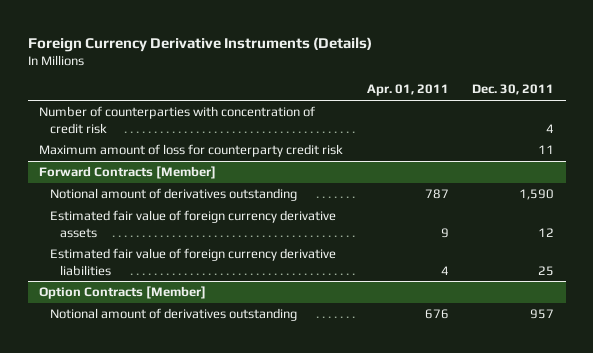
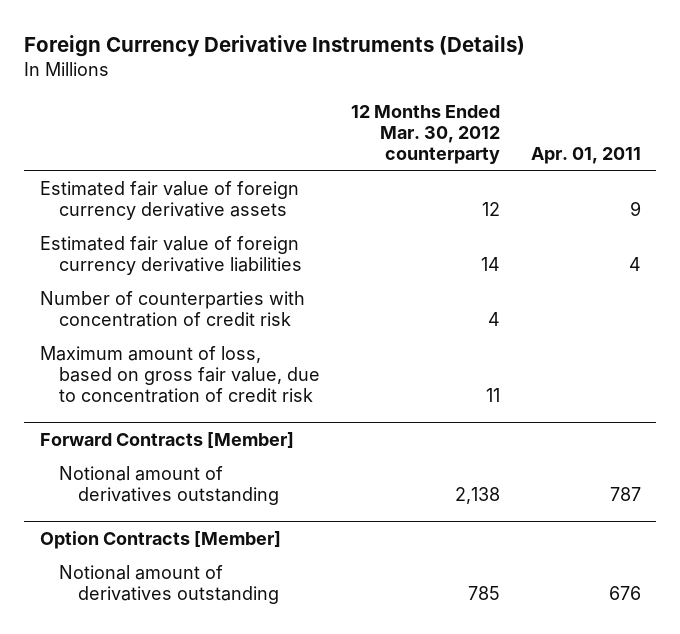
- | Apr. 01, 2011 | Dec. 30, 2011
+ | 12 Months Ended Mar. 30, 2012 counterparty | Apr. 01, 2011
+ Estimated fair value of foreign currency derivative assets | 12 | 9
+ Estimated fair value of foreign currency derivative liabilities | 14 | 4
- Maximum amount of loss for counterparty credit risk | | 11
+ Maximum amount of loss, based on gross fair value, due to concentration of credit risk | 11 |
@ Forward Contracts [Member]
- Estimated fair value of foreign currency derivative assets | 9 | 12
- Estimated fair value of foreign currency derivative liabilities | 4 | 25

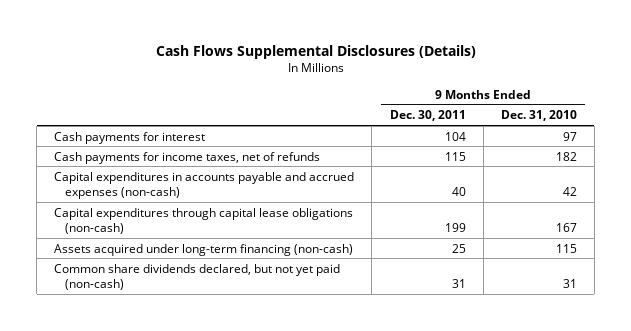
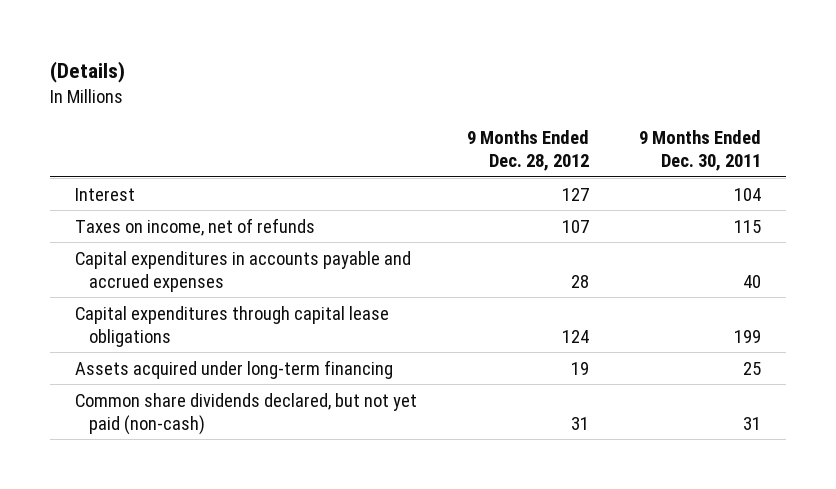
- Cash Flows Supplemental Disclosures (Details)
+ (Details)
- | 9 Months Ended Dec. 30, 2011 | 9 Months Ended Dec. 31, 2010
+ | 9 Months Ended Dec. 28, 2012 | 9 Months Ended Dec. 30, 2011
- Cash payments for interest | 104 | 97
- Cash payments for income taxes, net of refunds | 115 | 182
- Capital expenditures in accounts payable and accrued expenses (non-cash) | 40 | 42
- Capital expenditures through capital lease obligations (non-cash) | 199 | 167
- Assets acquired under long-term financing (non-cash) | 25 | 115
+ Interest | 127 | 104
+ Taxes on income, net of refunds | 107 | 115
+ Capital expenditures in accounts payable and accrued expenses | 28 | 40
+ Capital expenditures through capital lease obligations | 124 | 199
+ Assets acquired under long-term financing | 19 | 25

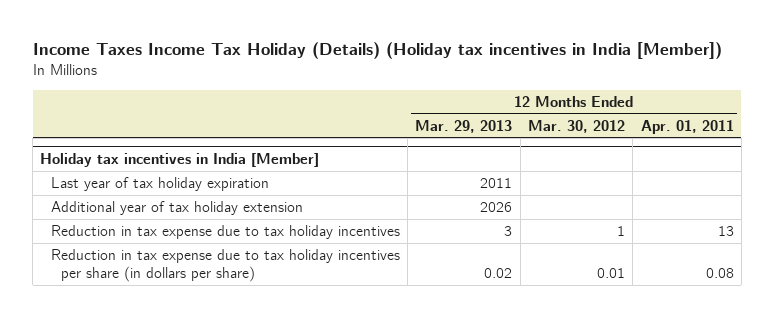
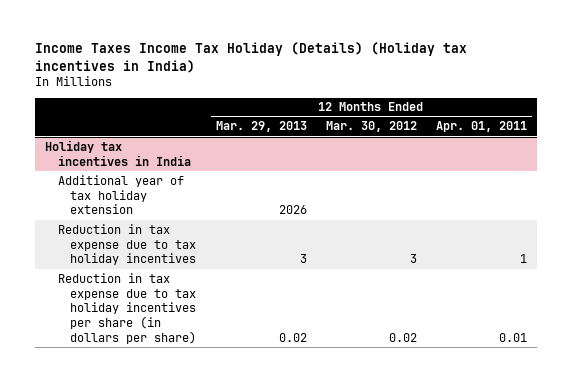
- Income Taxes Income Tax Holiday (Details) (Holiday tax incentives in India [Member])
+ Income Taxes Income Tax Holiday (Details) (Holiday tax incentives in India)
- Holiday tax incentives in India [Member]
- Last year of tax holiday expiration | 2011 | |
+ Holiday tax incentives in India
- Reduction in tax expense due to tax holiday incentives | 3 | 1 | 13
- Reduction in tax expense due to tax holiday incentives per share (in dollars per share) | 0.02 | 0.01 | 0.08
+ Reduction in tax expense due to tax holiday incentives | 3 | 3 | 1
+ Reduction in tax expense due to tax holiday incentives per share (in dollars per share) | 0.02 | 0.02 | 0.01

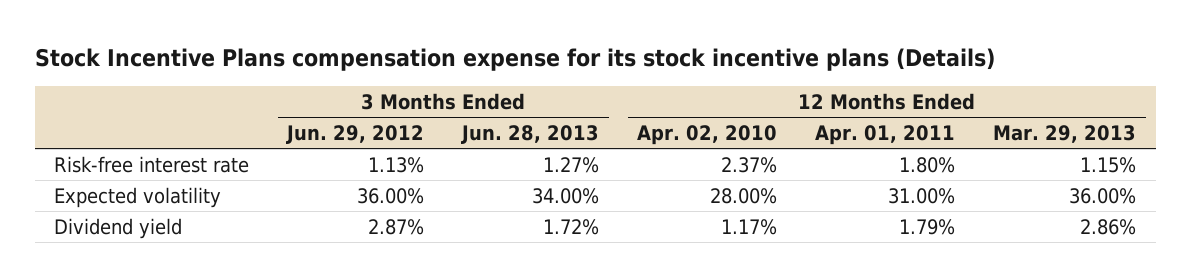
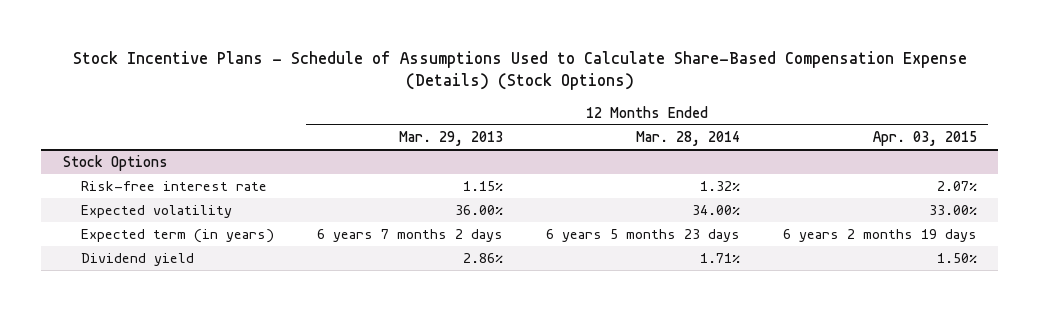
- Stock Incentive Plans compensation expense for its stock incentive plans (Details)
+ Stock Incentive Plans - Schedule of Assumptions Used to Calculate Share-Based Compensation Expense (Details) (Stock Options)
- | 3 Months Ended Jun. 29, 2012 | 3 Months Ended Jun. 28, 2013 | 12 Months Ended Apr. 02, 2010 | 12 Months Ended Apr. 01, 2011 | 12 Months Ended Mar. 29, 2013
+ | 12 Months Ended Mar. 29, 2013 | 12 Months Ended Mar. 28, 2014 | 12 Months Ended Apr. 03, 2015
+ Stock Options
+ Expected term (in years) | 6 years 7 months 2 days | 6 years 5 months 23 days | 6 years 2 months 19 days

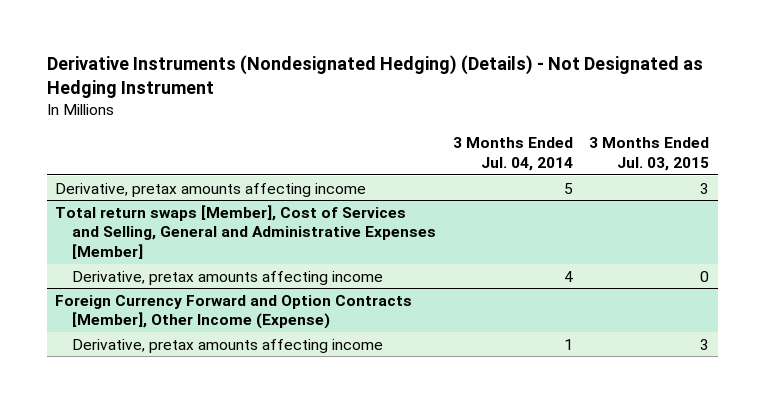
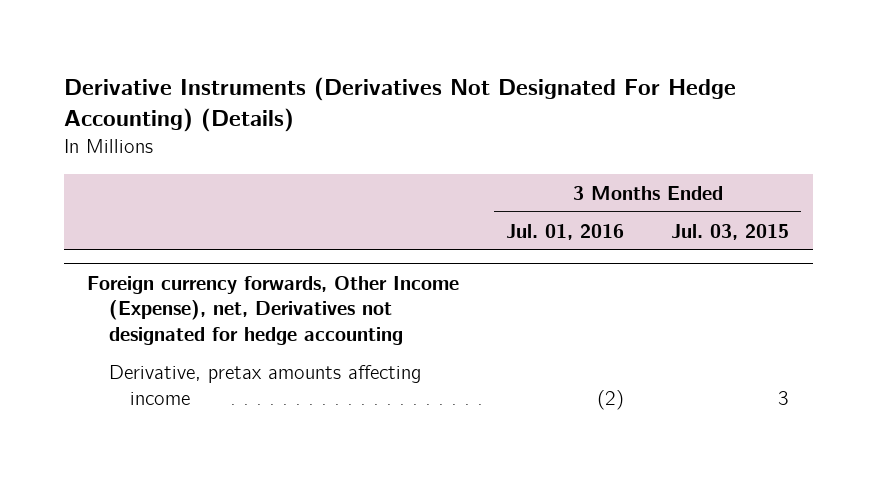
- Derivative Instruments (Nondesignated Hedging) (Details) - Not Designated as Hedging Instrument
+ Derivative Instruments (Derivatives Not Designated For Hedge Accounting) (Details)
- | 3 Months Ended Jul. 04, 2014 | 3 Months Ended Jul. 03, 2015
+ | 3 Months Ended Jul. 01, 2016 | 3 Months Ended Jul. 03, 2015
- Derivative, pretax amounts affecting income | 5 | 3
- Total return swaps [Member], Cost of Services and Selling, General and Administrative Expenses [Member]
- Derivative, pretax amounts affecting income | 4 | 0
- Foreign Currency Forward and Option Contracts [Member], Other Income (Expense)
+ Foreign currency forwards, Other Income (Expense), net, Derivatives not designated for hedge accounting

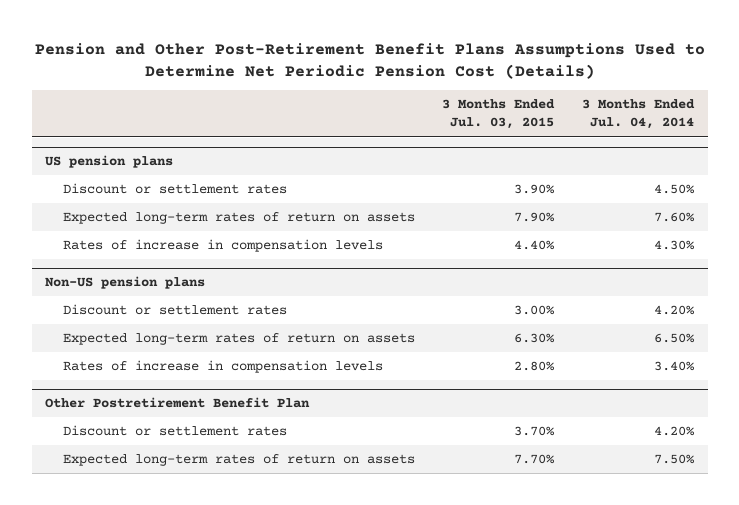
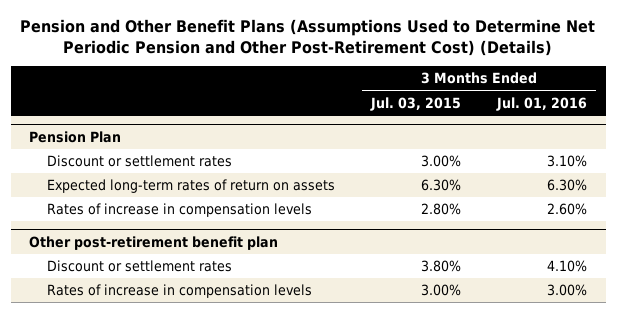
- Pension and Other Post-Retirement Benefit Plans Assumptions Used to Determine Net Periodic Pension Cost (Details)
+ Pension and Other Benefit Plans (Assumptions Used to Determine Net Periodic Pension and Other Post-Retirement Cost) (Details)
- | 3 Months Ended Jul. 03, 2015 | 3 Months Ended Jul. 04, 2014
+ | 3 Months Ended Jul. 03, 2015 | 3 Months Ended Jul. 01, 2016
- US pension plans
- Discount or settlement rates | 3.90% | 4.50%
- Expected long-term rates of return on assets | 7.90% | 7.60%
- Rates of increase in compensation levels | 4.40% | 4.30%
- Non-US pension plans
+ Pension Plan
- Other Postretirement Benefit Plan
- Discount or settlement rates | 3.70% | 4.20%
- Expected long-term rates of return on assets | 7.70% | 7.50%
+ Other post-retirement benefit plan
+ Discount or settlement rates | 3.80% | 4.10%
+ Rates of increase in compensation levels | 3.00% | 3.00%

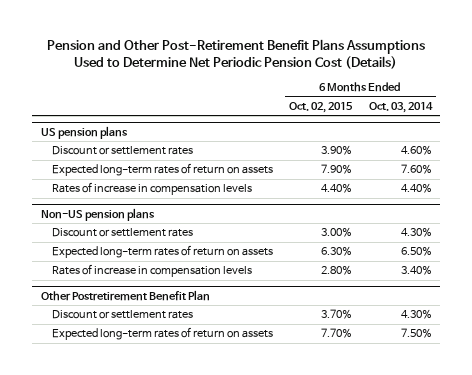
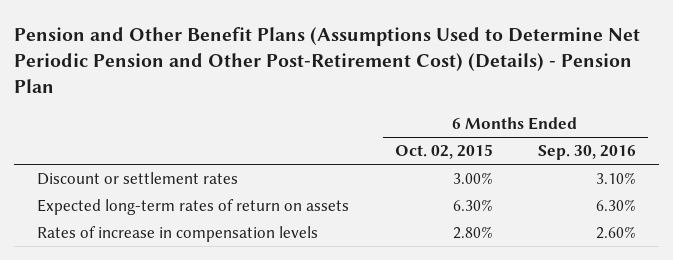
- Pension and Other Post-Retirement Benefit Plans Assumptions Used to Determine Net Periodic Pension Cost (Details)
+ Pension and Other Benefit Plans (Assumptions Used to Determine Net Periodic Pension and Other Post-Retirement Cost) (Details) - Pension Plan
- | 6 Months Ended Oct. 02, 2015 | 6 Months Ended Oct. 03, 2014
+ | 6 Months Ended Oct. 02, 2015 | 6 Months Ended Sep. 30, 2016
- US pension plans
- Discount or settlement rates | 3.90% | 4.60%
- Expected long-term rates of return on assets | 7.90% | 7.60%
- Rates of increase in compensation levels | 4.40% | 4.40%
- Non-US pension plans
- Other Postretirement Benefit Plan
- Discount or settlement rates | 3.70% | 4.30%
- Expected long-term rates of return on assets | 7.70% | 7.50%

